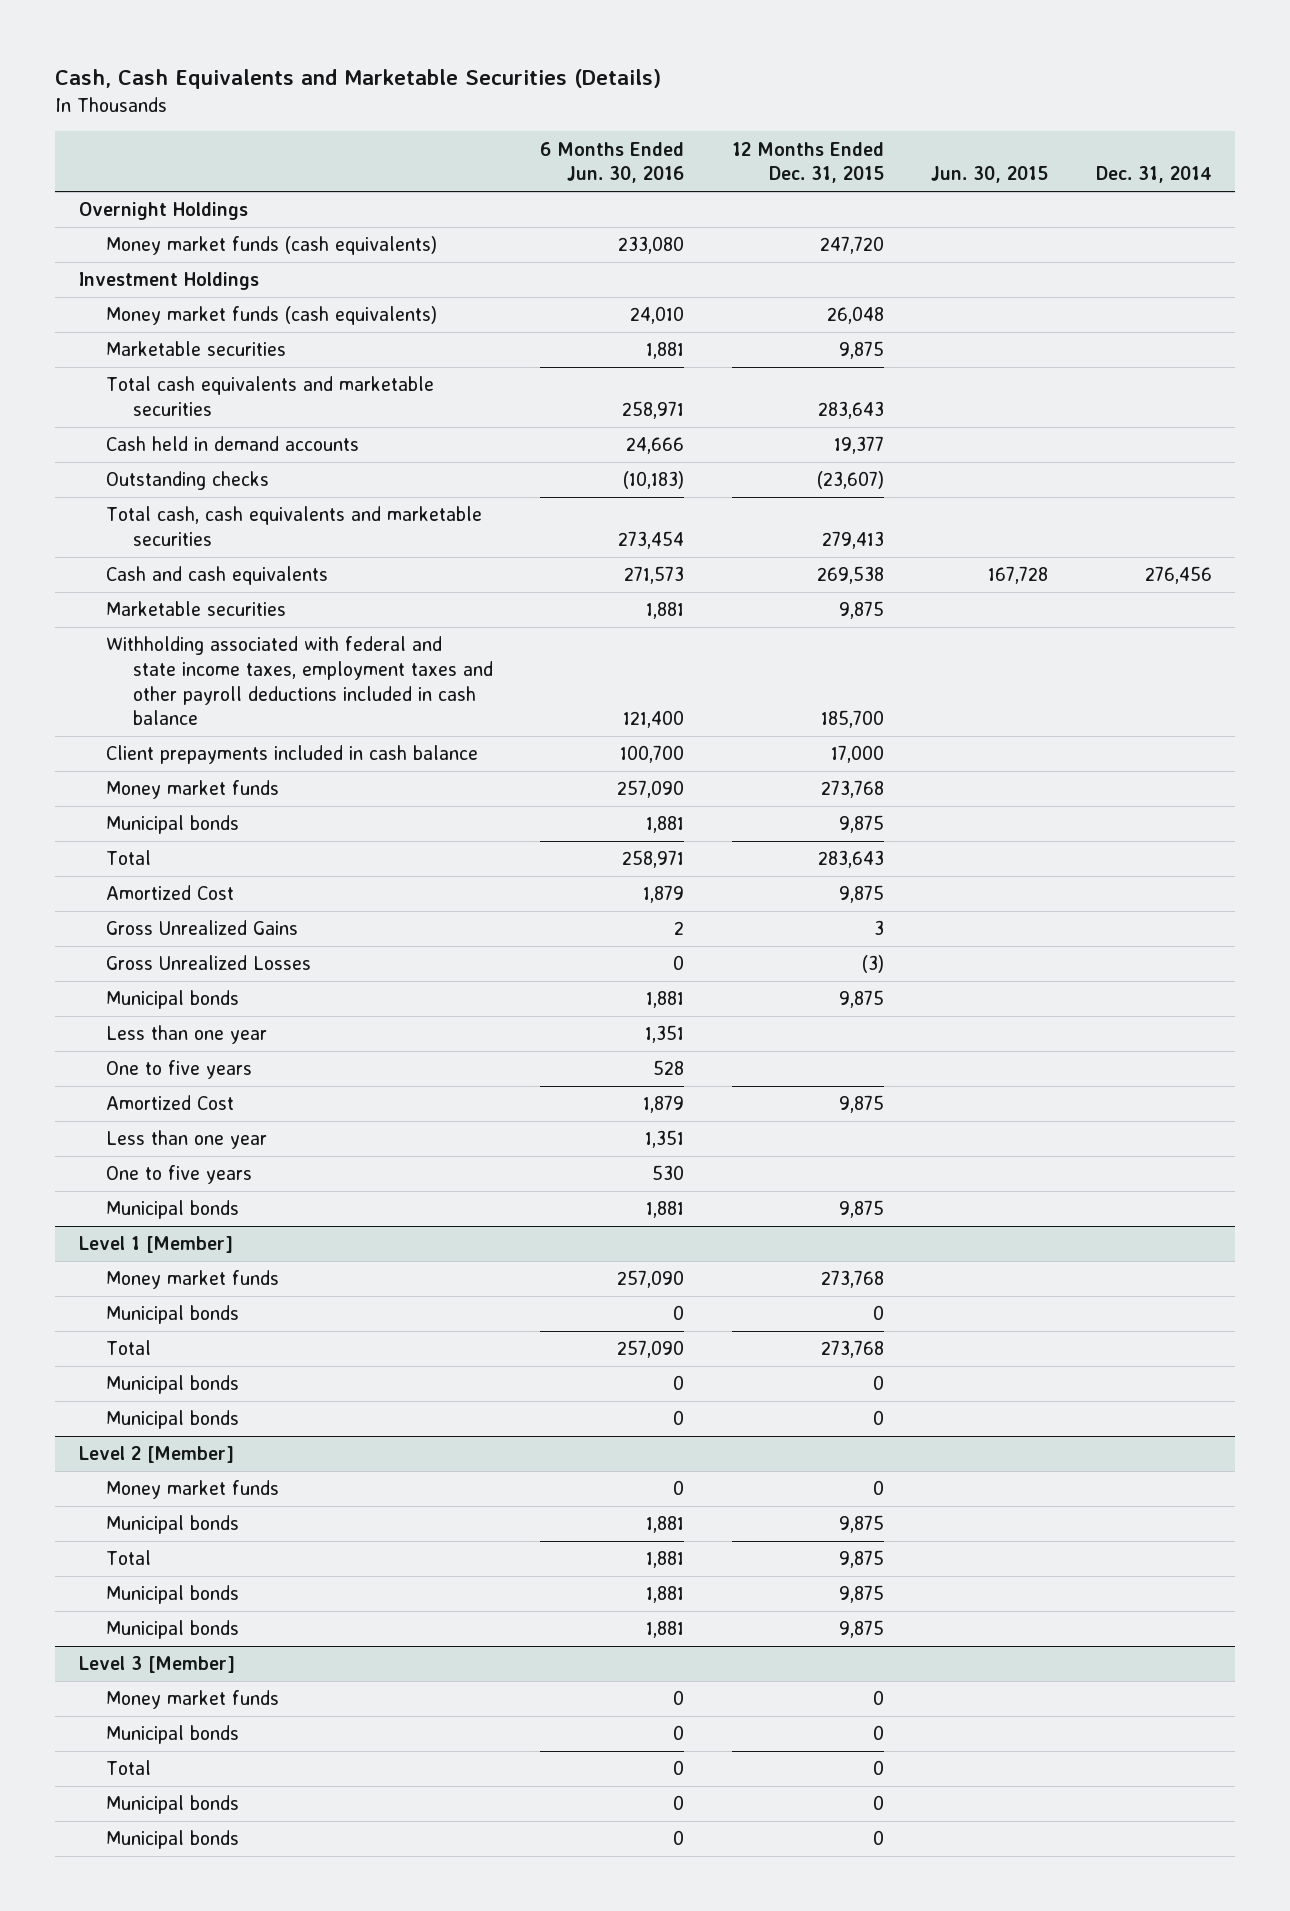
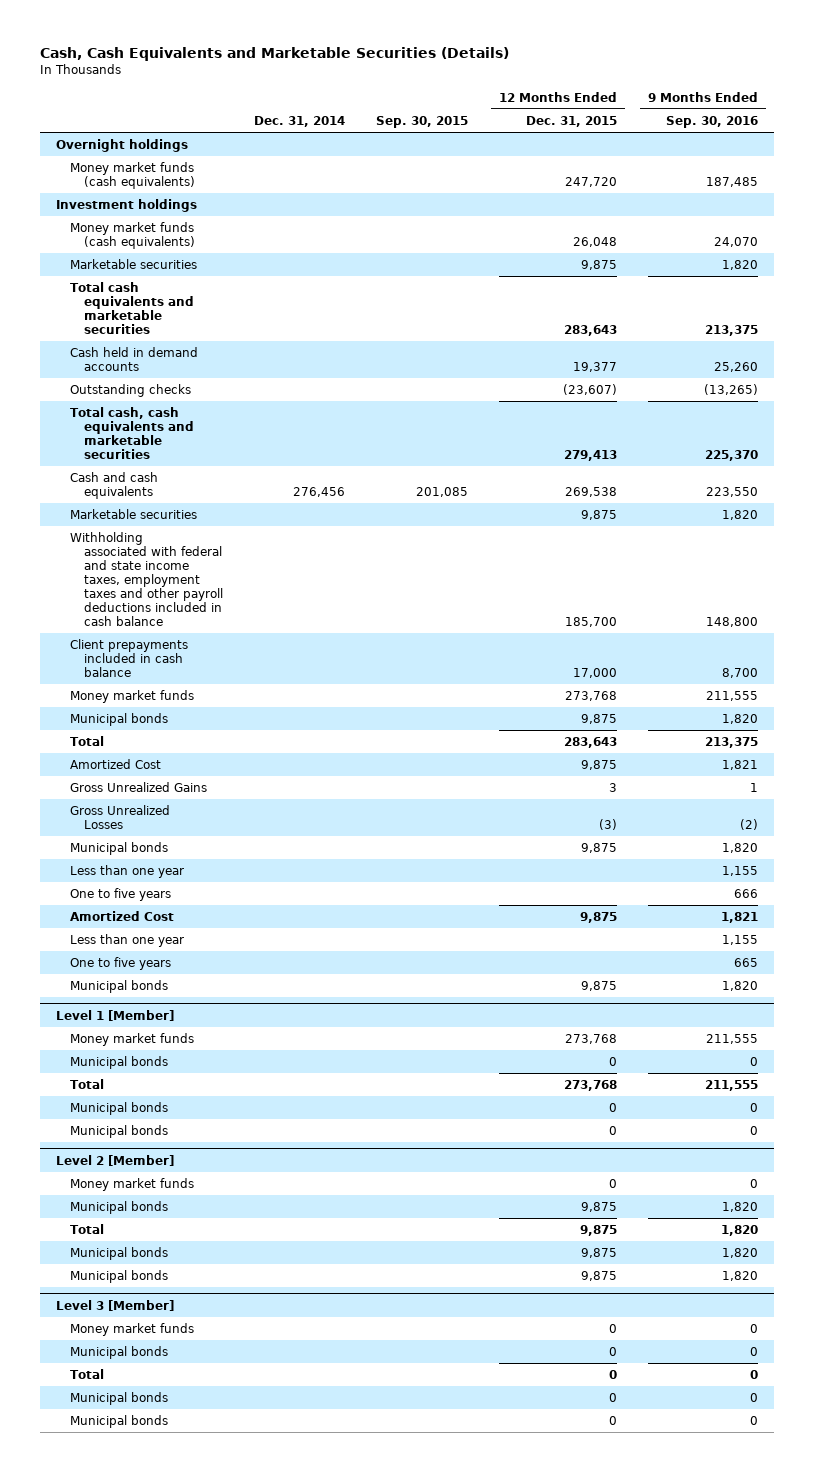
- | 6 Months Ended Jun. 30, 2016 | 12 Months Ended Dec. 31, 2015 | Jun. 30, 2015 | Dec. 31, 2014
+ | Dec. 31, 2014 | Sep. 30, 2015 | 12 Months Ended Dec. 31, 2015 | 9 Months Ended Sep. 30, 2016
- Overnight Holdings
+ Overnight holdings
- Investment Holdings
+ Investment holdings

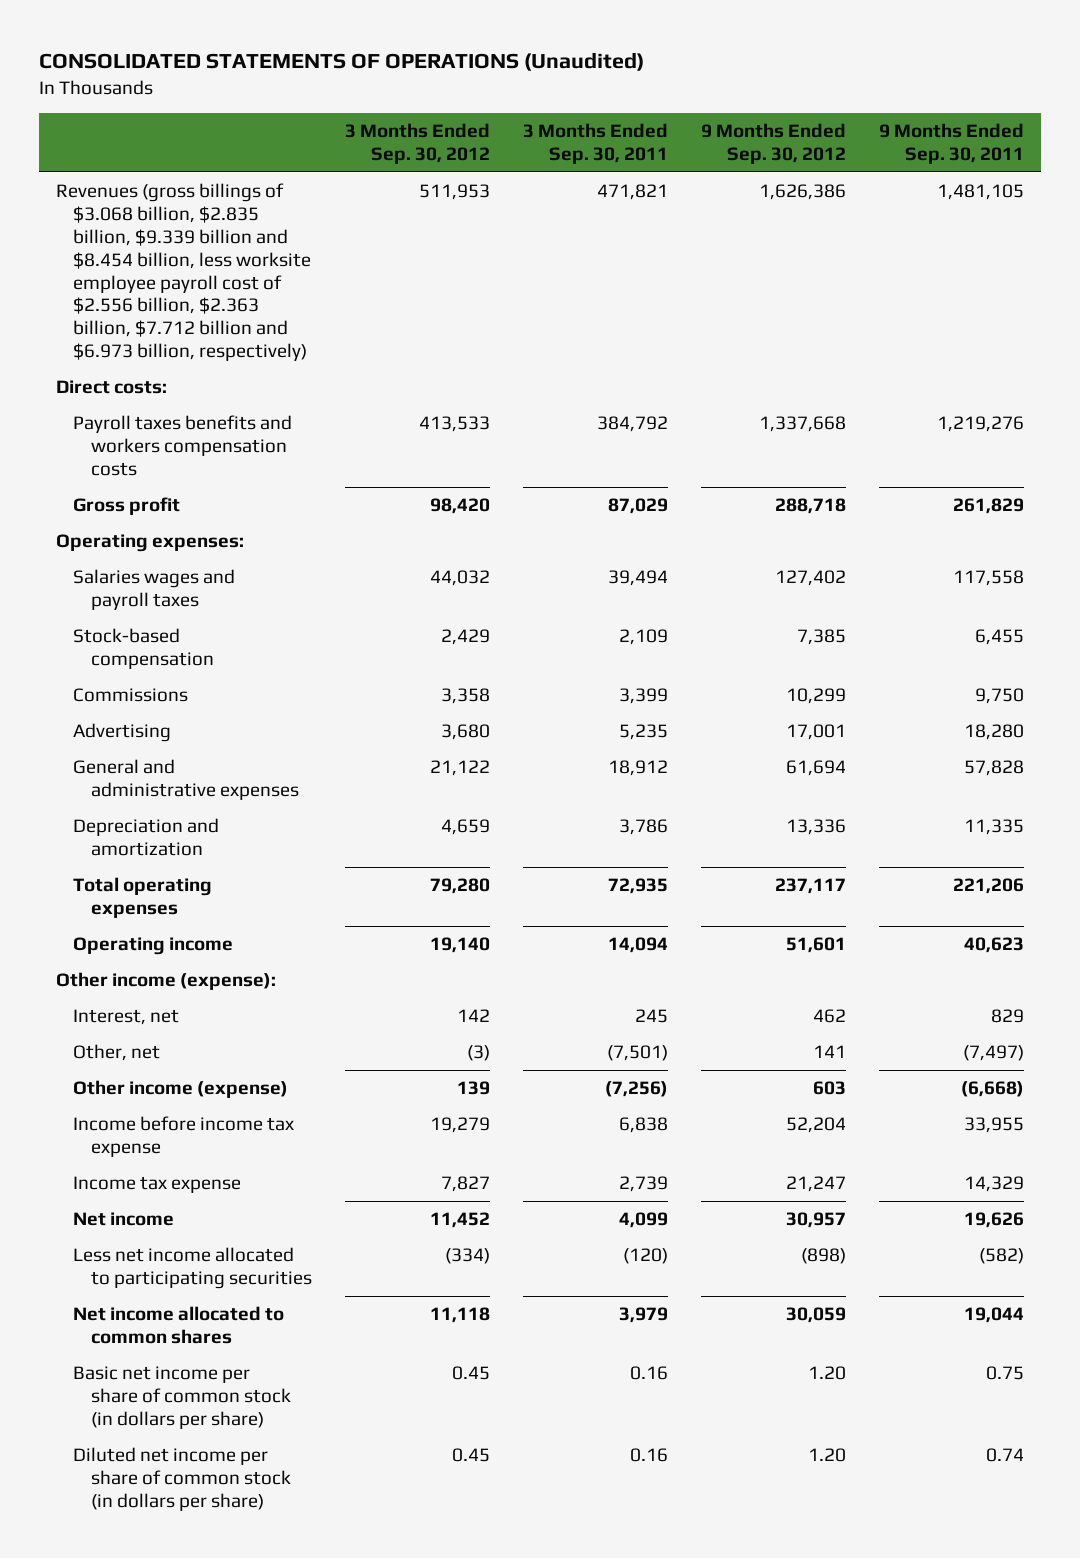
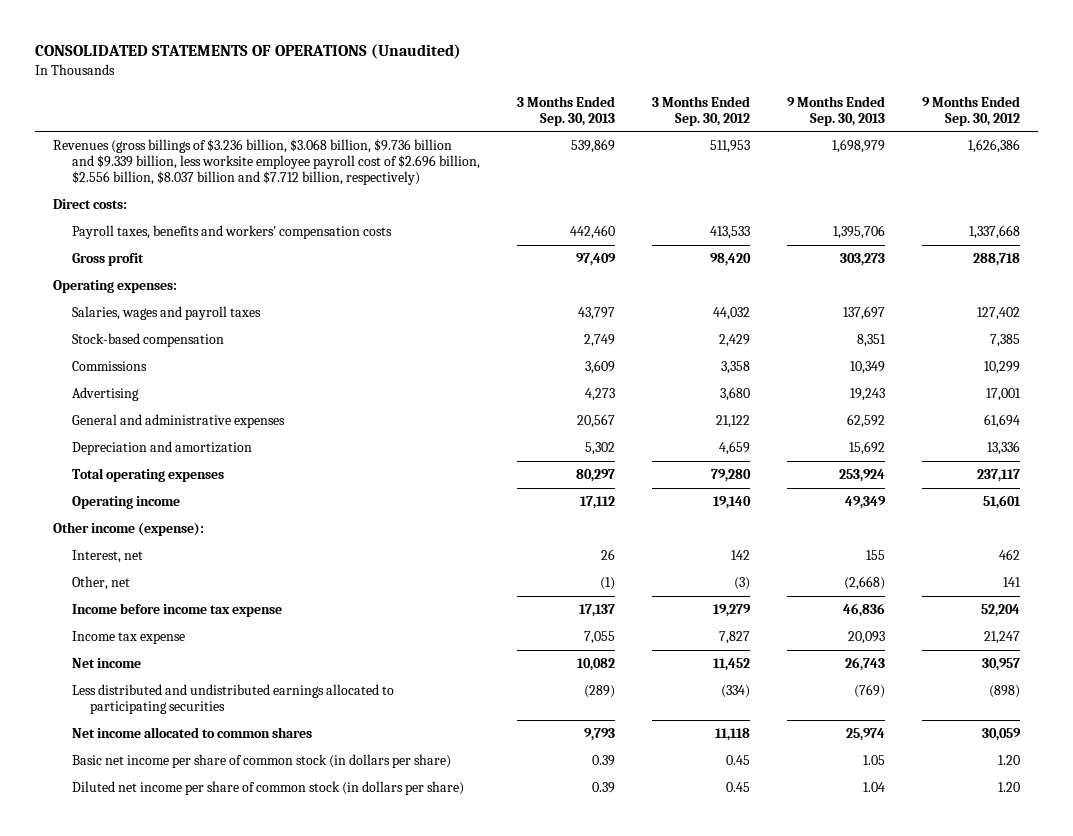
- | 3 Months Ended Sep. 30, 2012 | 3 Months Ended Sep. 30, 2011 | 9 Months Ended Sep. 30, 2012 | 9 Months Ended Sep. 30, 2011
+ | 3 Months Ended Sep. 30, 2013 | 3 Months Ended Sep. 30, 2012 | 9 Months Ended Sep. 30, 2013 | 9 Months Ended Sep. 30, 2012
- Revenues (gross billings of $3.068 billion, $2.835 billion, $9.339 billion and $8.454 billion, less worksite employee payroll cost of $2.556 billion, $2.363 billion, $7.712 billion and $6.973 billion, respectively) | 511,953 | 471,821 | 1,626,386 | 1,481,105
+ Revenues (gross billings of $3.236 billion, $3.068 billion, $9.736 billion and $9.339 billion, less worksite employee payroll cost of $2.696 billion, $2.556 billion, $8.037 billion and $7.712 billion, respectively) | 539,869 | 511,953 | 1,698,979 | 1,626,386
- Payroll taxes benefits and workers compensation costs | 413,533 | 384,792 | 1,337,668 | 1,219,276
+ Payroll taxes, benefits and workers' compensation costs | 442,460 | 413,533 | 1,395,706 | 1,337,668
- Salaries wages and payroll taxes | 44,032 | 39,494 | 127,402 | 117,558
+ Salaries, wages and payroll taxes | 43,797 | 44,032 | 137,697 | 127,402
- Other income (expense) | 139 | (7,256) | 603 | (6,668)
- Less net income allocated to participating securities | (334) | (120) | (898) | (582)
+ Less distributed and undistributed earnings allocated to participating securities | (289) | (334) | (769) | (898)

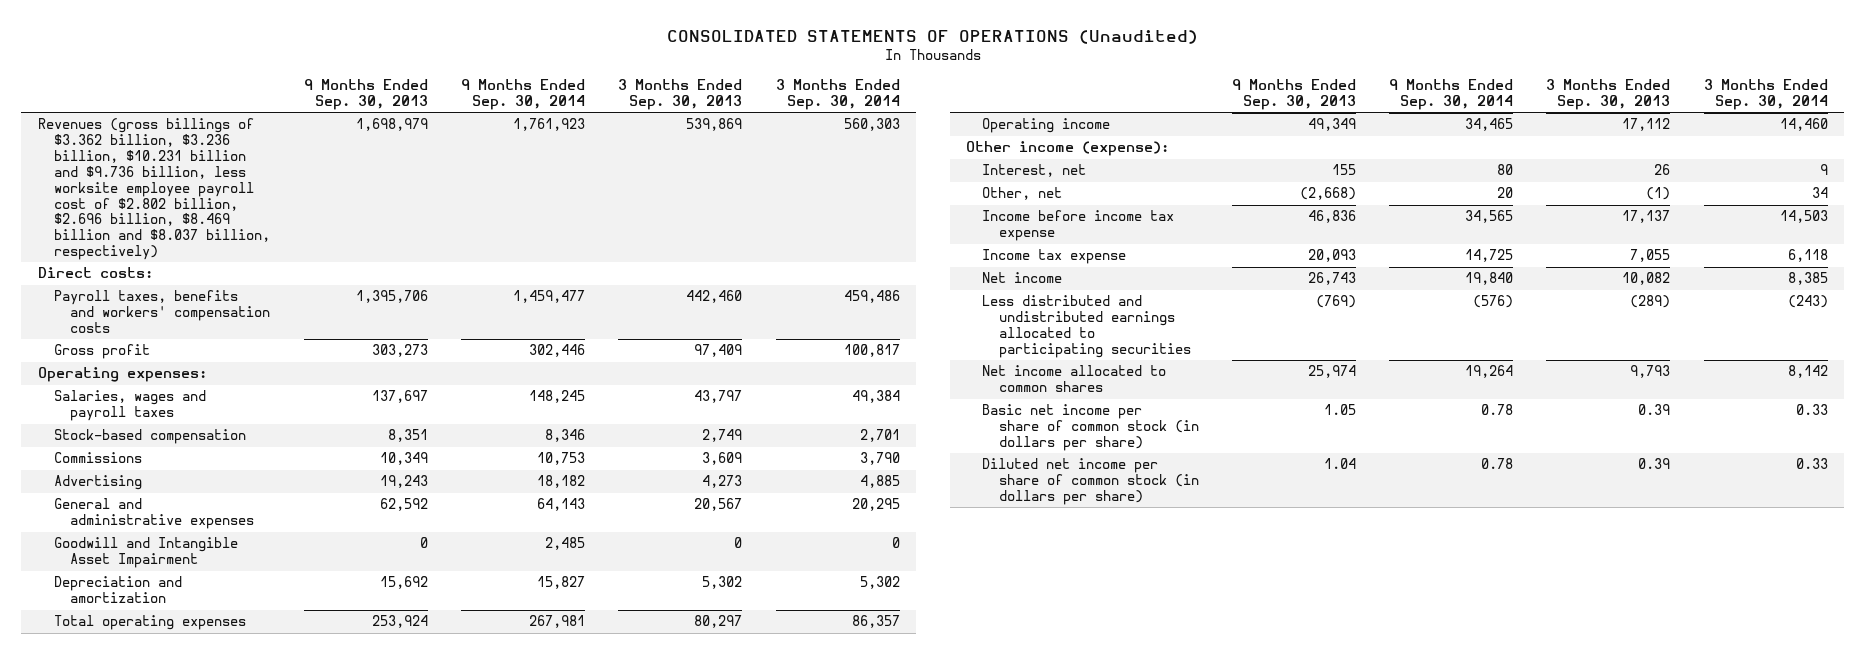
- | 3 Months Ended Sep. 30, 2013 | 3 Months Ended Sep. 30, 2012 | 9 Months Ended Sep. 30, 2013 | 9 Months Ended Sep. 30, 2012
+ | 9 Months Ended Sep. 30, 2013 | 9 Months Ended Sep. 30, 2014 | 3 Months Ended Sep. 30, 2013 | 3 Months Ended Sep. 30, 2014
- Revenues (gross billings of $3.236 billion, $3.068 billion, $9.736 billion and $9.339 billion, less worksite employee payroll cost of $2.696 billion, $2.556 billion, $8.037 billion and $7.712 billion, respectively) | 539,869 | 511,953 | 1,698,979 | 1,626,386
+ Revenues (gross billings of $3.362 billion, $3.236 billion, $10.231 billion and $9.736 billion, less worksite employee payroll cost of $2.802 billion, $2.696 billion, $8.469 billion and $8.037 billion, respectively) | 1,698,979 | 1,761,923 | 539,869 | 560,303
+ Goodwill and Intangible Asset Impairment | 0 | 2,485 | 0 | 0

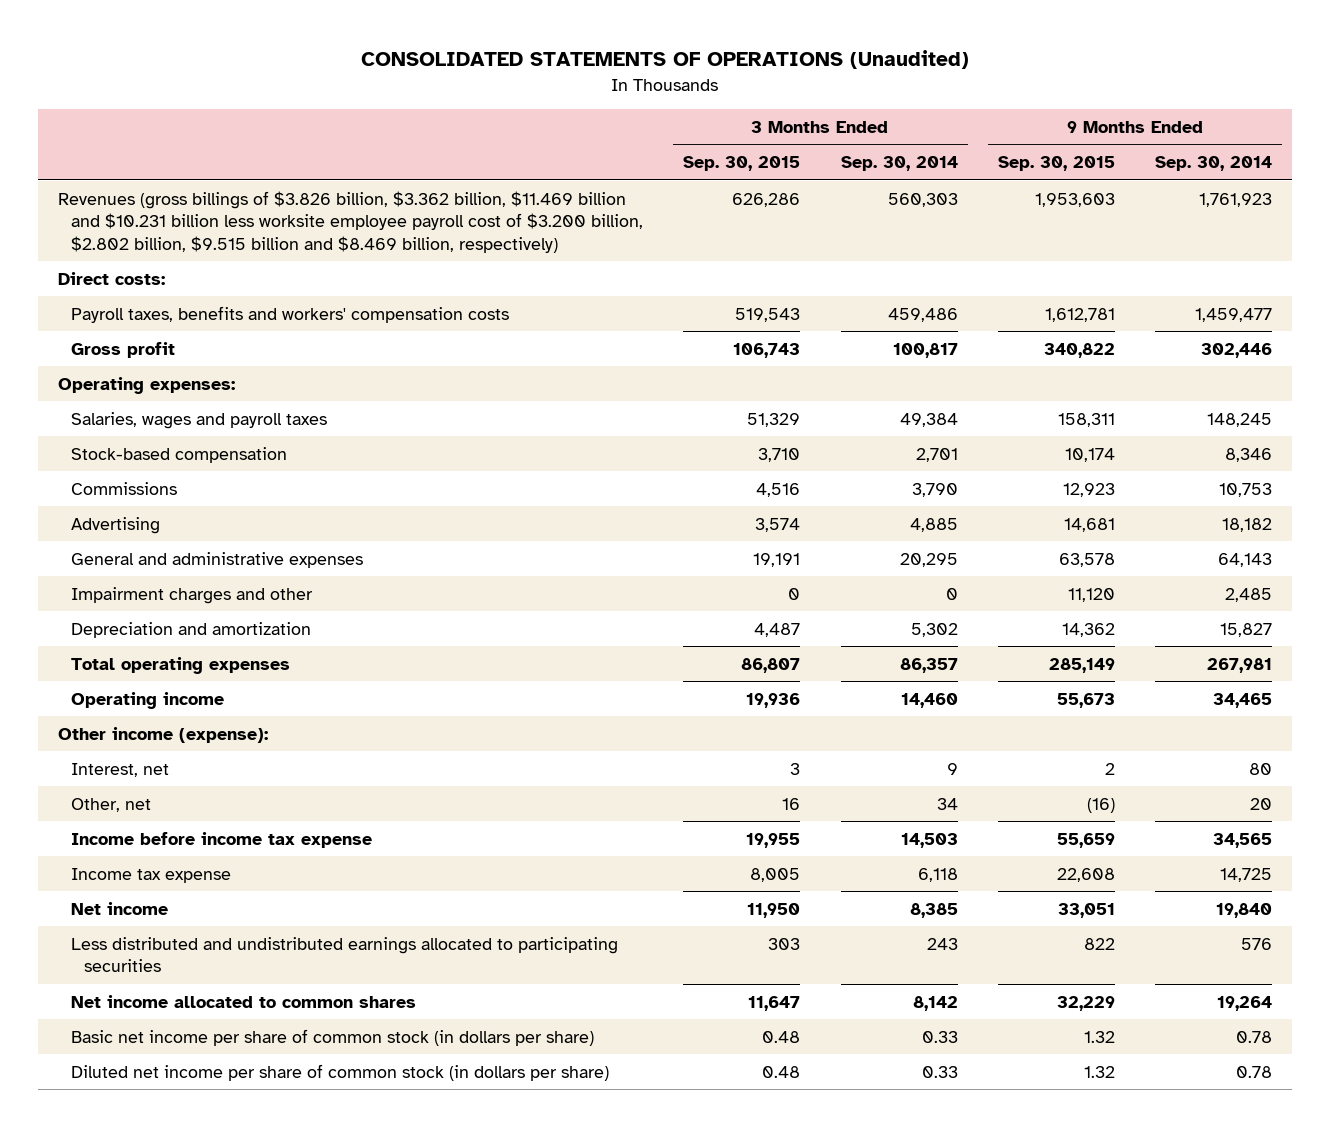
- | 9 Months Ended Sep. 30, 2013 | 9 Months Ended Sep. 30, 2014 | 3 Months Ended Sep. 30, 2013 | 3 Months Ended Sep. 30, 2014
+ | 3 Months Ended Sep. 30, 2015 | 3 Months Ended Sep. 30, 2014 | 9 Months Ended Sep. 30, 2015 | 9 Months Ended Sep. 30, 2014
- Revenues (gross billings of $3.362 billion, $3.236 billion, $10.231 billion and $9.736 billion, less worksite employee payroll cost of $2.802 billion, $2.696 billion, $8.469 billion and $8.037 billion, respectively) | 1,698,979 | 1,761,923 | 539,869 | 560,303
+ Revenues (gross billings of $3.826 billion, $3.362 billion, $11.469 billion and $10.231 billion less worksite employee payroll cost of $3.200 billion, $2.802 billion, $9.515 billion and $8.469 billion, respectively) | 626,286 | 560,303 | 1,953,603 | 1,761,923
- Goodwill and Intangible Asset Impairment | 0 | 2,485 | 0 | 0
+ Impairment charges and other | 0 | 0 | 11,120 | 2,485
- Less distributed and undistributed earnings allocated to participating securities | (769) | (576) | (289) | (243)
+ Less distributed and undistributed earnings allocated to participating securities | 303 | 243 | 822 | 576

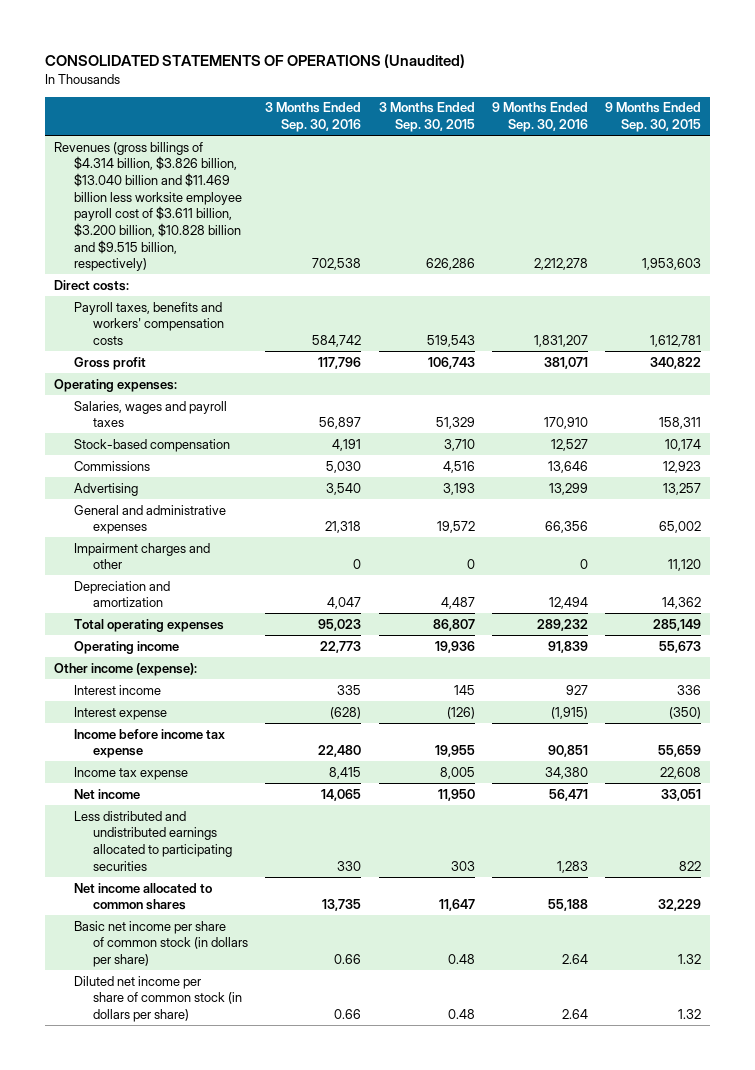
- | 3 Months Ended Sep. 30, 2015 | 3 Months Ended Sep. 30, 2014 | 9 Months Ended Sep. 30, 2015 | 9 Months Ended Sep. 30, 2014
+ | 3 Months Ended Sep. 30, 2016 | 3 Months Ended Sep. 30, 2015 | 9 Months Ended Sep. 30, 2016 | 9 Months Ended Sep. 30, 2015
- Revenues (gross billings of $3.826 billion, $3.362 billion, $11.469 billion and $10.231 billion less worksite employee payroll cost of $3.200 billion, $2.802 billion, $9.515 billion and $8.469 billion, respectively) | 626,286 | 560,303 | 1,953,603 | 1,761,923
+ Revenues (gross billings of $4.314 billion, $3.826 billion, $13.040 billion and $11.469 billion less worksite employee payroll cost of $3.611 billion, $3.200 billion, $10.828 billion and $9.515 billion, respectively) | 702,538 | 626,286 | 2,212,278 | 1,953,603
- Advertising | 3,574 | 4,885 | 14,681 | 18,182
- General and administrative expenses | 19,191 | 20,295 | 63,578 | 64,143
+ Advertising | 3,540 | 3,193 | 13,299 | 13,257
+ General and administrative expenses | 21,318 | 19,572 | 66,356 | 65,002
- Interest, net | 3 | 9 | 2 | 80
- Other, net | 16 | 34 | (16) | 20
+ Interest income | 335 | 145 | 927 | 336
+ Interest expense | (628) | (126) | (1,915) | (350)

